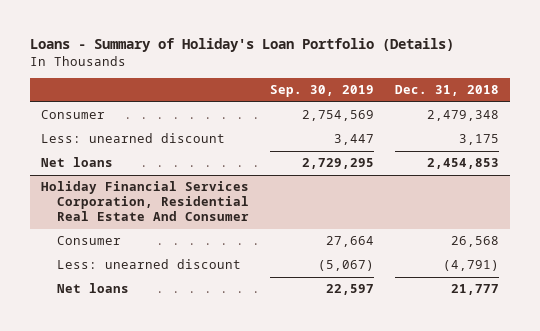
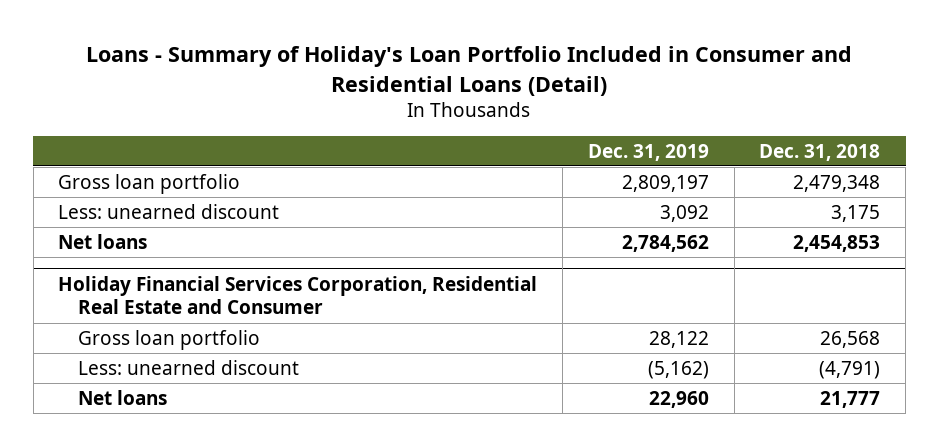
- Loans - Summary of Holiday's Loan Portfolio (Details)
+ Loans - Summary of Holiday's Loan Portfolio Included in Consumer and Residential Loans (Detail)
- | Sep. 30, 2019 | Dec. 31, 2018
+ | Dec. 31, 2019 | Dec. 31, 2018
- Consumer | 2,754,569 | 2,479,348
+ Gross loan portfolio | 2,809,197 | 2,479,348
- Holiday Financial Services Corporation, Residential Real Estate And Consumer
- Consumer | 27,664 | 26,568
+ Holiday Financial Services Corporation, Residential Real Estate and Consumer
+ Gross loan portfolio | 28,122 | 26,568

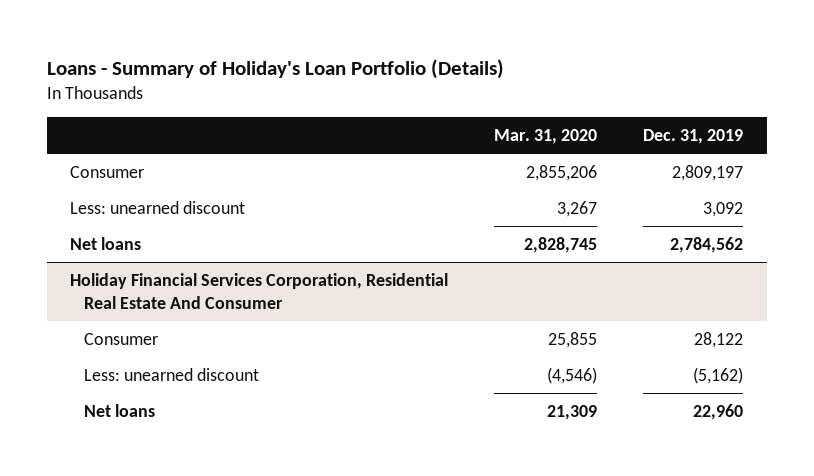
- Loans - Summary of Holiday's Loan Portfolio Included in Consumer and Residential Loans (Detail)
+ Loans - Summary of Holiday's Loan Portfolio (Details)
- | Dec. 31, 2019 | Dec. 31, 2018
+ | Mar. 31, 2020 | Dec. 31, 2019
- Gross loan portfolio | 2,809,197 | 2,479,348
+ Consumer | 2,855,206 | 2,809,197
- Holiday Financial Services Corporation, Residential Real Estate and Consumer
- Gross loan portfolio | 28,122 | 26,568
+ Holiday Financial Services Corporation, Residential Real Estate And Consumer
+ Consumer | 25,855 | 28,122

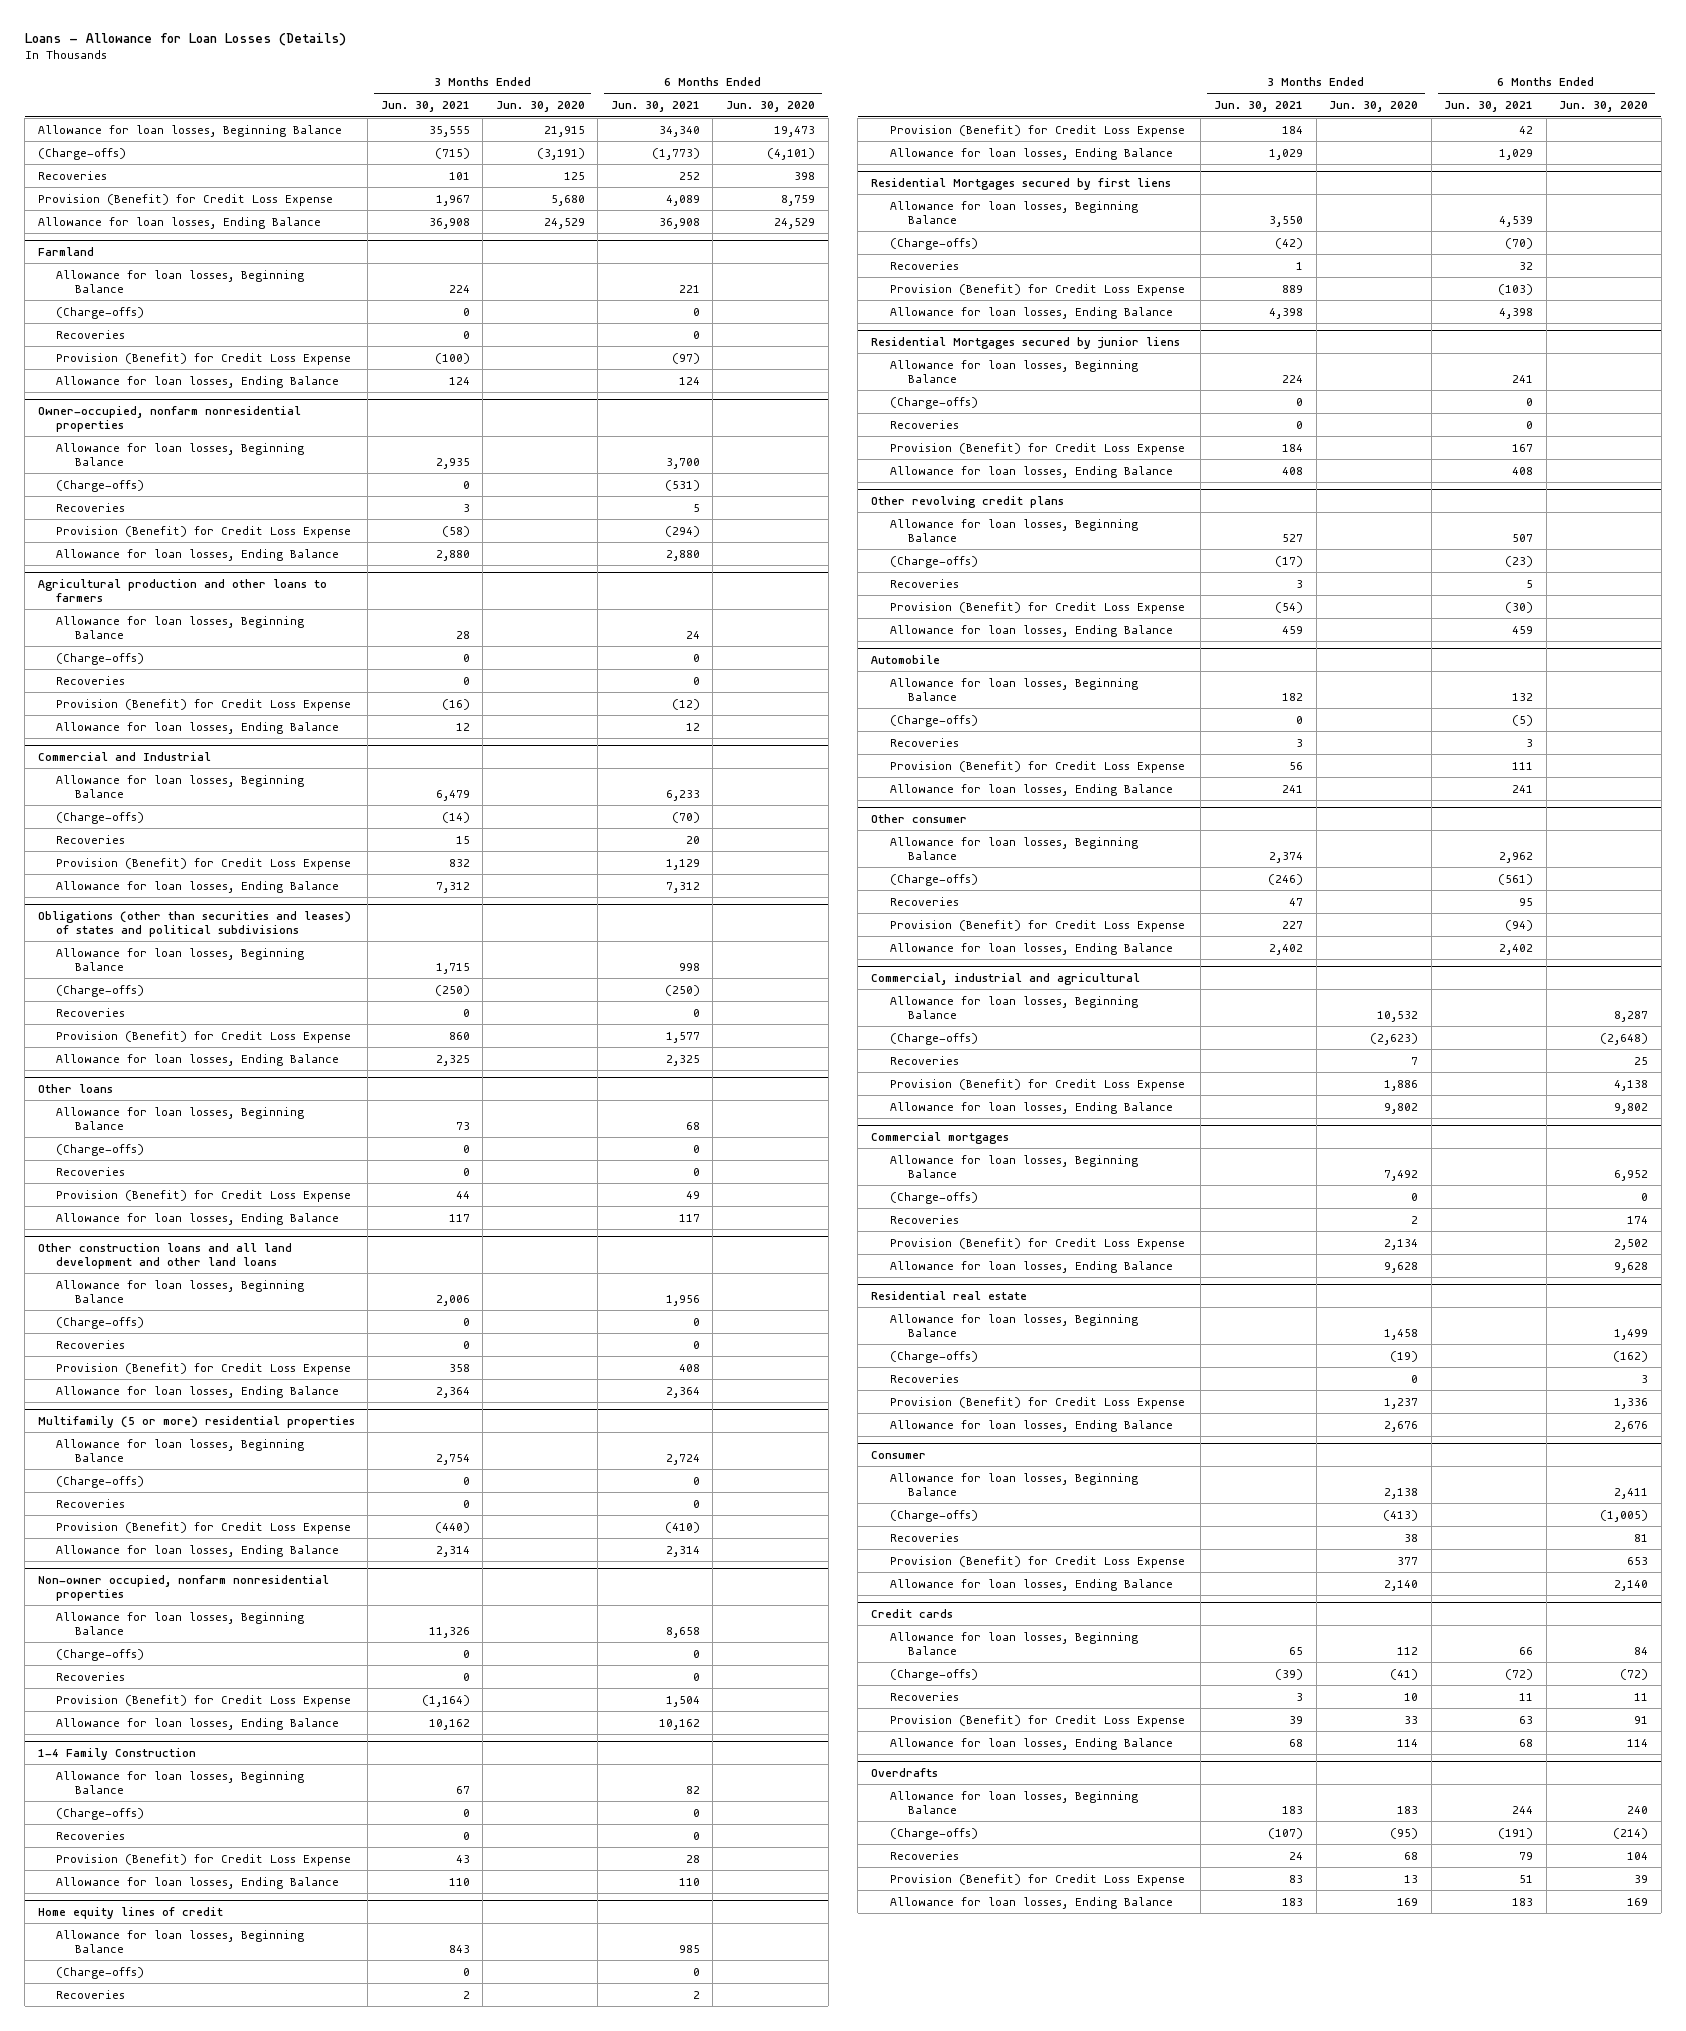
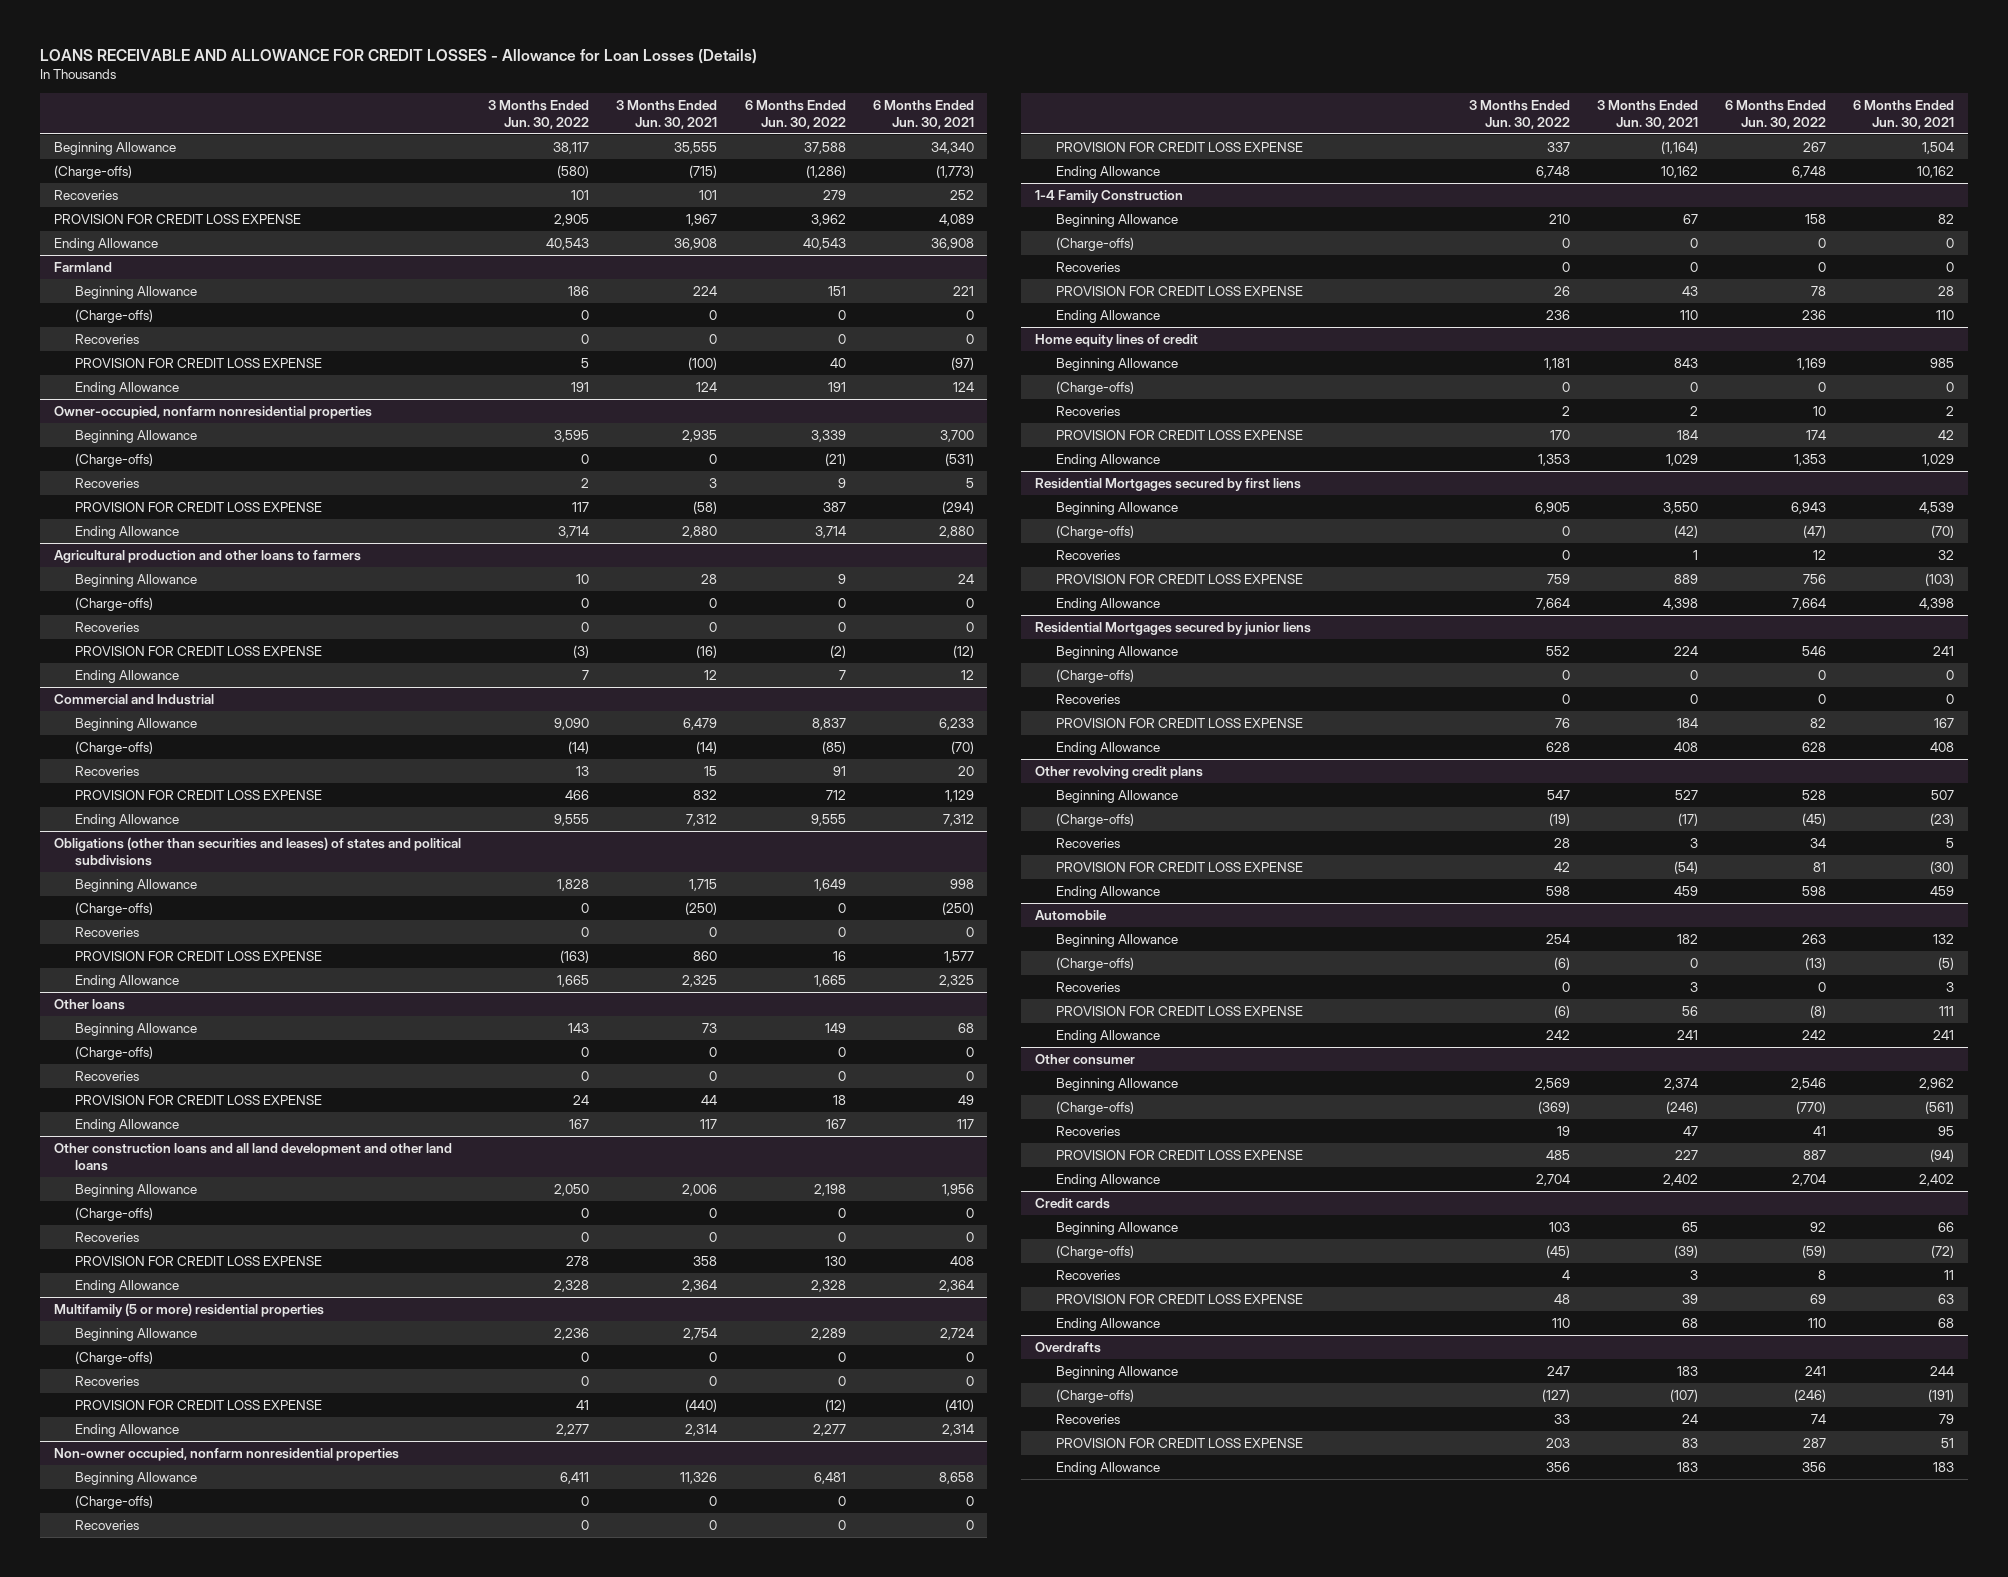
- Loans - Allowance for Loan Losses (Details)
+ LOANS RECEIVABLE AND ALLOWANCE FOR CREDIT LOSSES - Allowance for Loan Losses (Details)
- | 3 Months Ended Jun. 30, 2021 | 3 Months Ended Jun. 30, 2020 | 6 Months Ended Jun. 30, 2021 | 6 Months Ended Jun. 30, 2020
+ | 3 Months Ended Jun. 30, 2022 | 3 Months Ended Jun. 30, 2021 | 6 Months Ended Jun. 30, 2022 | 6 Months Ended Jun. 30, 2021
- Allowance for loan losses, Beginning Balance | 35,555 | 21,915 | 34,340 | 19,473
+ Beginning Allowance | 38,117 | 35,555 | 37,588 | 34,340
- Provision (Benefit) for Credit Loss Expense | 1,967 | 5,680 | 4,089 | 8,759
- Allowance for loan losses, Ending Balance | 36,908 | 24,529 | 36,908 | 24,529
+ PROVISION FOR CREDIT LOSS EXPENSE | 2,905 | 1,967 | 3,962 | 4,089
+ Ending Allowance | 40,543 | 36,908 | 40,543 | 36,908
@ Farmland
- Allowance for loan losses, Beginning Balance | 224 | | 221 |
+ Beginning Allowance | 186 | 224 | 151 | 221
- Provision (Benefit) for Credit Loss Expense | (100) | | (97) |
- Allowance for loan losses, Ending Balance | 124 | | 124 |
+ PROVISION FOR CREDIT LOSS EXPENSE | 5 | (100) | 40 | (97)
+ Ending Allowance | 191 | 124 | 191 | 124
@ Owner-occupied, nonfarm nonresidential properties
- Allowance for loan losses, Beginning Balance | 2,935 | | 3,700 |
+ Beginning Allowance | 3,595 | 2,935 | 3,339 | 3,700
- Provision (Benefit) for Credit Loss Expense | (58) | | (294) |
- Allowance for loan losses, Ending Balance | 2,880 | | 2,880 |
+ PROVISION FOR CREDIT LOSS EXPENSE | 117 | (58) | 387 | (294)
+ Ending Allowance | 3,714 | 2,880 | 3,714 | 2,880
@ Agricultural production and other loans to farmers
- Allowance for loan losses, Beginning Balance | 28 | | 24 |
+ Beginning Allowance | 10 | 28 | 9 | 24
- Provision (Benefit) for Credit Loss Expense | (16) | | (12) |
- Allowance for loan losses, Ending Balance | 12 | | 12 |
+ PROVISION FOR CREDIT LOSS EXPENSE | (3) | (16) | (2) | (12)
+ Ending Allowance | 7 | 12 | 7 | 12
@ Commercial and Industrial
- Allowance for loan losses, Beginning Balance | 6,479 | | 6,233 |
+ Beginning Allowance | 9,090 | 6,479 | 8,837 | 6,233
- Provision (Benefit) for Credit Loss Expense | 832 | | 1,129 |
- Allowance for loan losses, Ending Balance | 7,312 | | 7,312 |
+ PROVISION FOR CREDIT LOSS EXPENSE | 466 | 832 | 712 | 1,129
+ Ending Allowance | 9,555 | 7,312 | 9,555 | 7,312
@ Obligations (other than securities and leases) of states and political subdivisions
- Allowance for loan losses, Beginning Balance | 1,715 | | 998 |
+ Beginning Allowance | 1,828 | 1,715 | 1,649 | 998
- Provision (Benefit) for Credit Loss Expense | 860 | | 1,577 |
- Allowance for loan losses, Ending Balance | 2,325 | | 2,325 |
+ PROVISION FOR CREDIT LOSS EXPENSE | (163) | 860 | 16 | 1,577
+ Ending Allowance | 1,665 | 2,325 | 1,665 | 2,325
@ Other loans
- Allowance for loan losses, Beginning Balance | 73 | | 68 |
+ Beginning Allowance | 143 | 73 | 149 | 68
- Provision (Benefit) for Credit Loss Expense | 44 | | 49 |
- Allowance for loan losses, Ending Balance | 117 | | 117 |
+ PROVISION FOR CREDIT LOSS EXPENSE | 24 | 44 | 18 | 49
+ Ending Allowance | 167 | 117 | 167 | 117
@ Other construction loans and all land development and other land loans
- Allowance for loan losses, Beginning Balance | 2,006 | | 1,956 |
+ Beginning Allowance | 2,050 | 2,006 | 2,198 | 1,956
- Provision (Benefit) for Credit Loss Expense | 358 | | 408 |
- Allowance for loan losses, Ending Balance | 2,364 | | 2,364 |
+ PROVISION FOR CREDIT LOSS EXPENSE | 278 | 358 | 130 | 408
+ Ending Allowance | 2,328 | 2,364 | 2,328 | 2,364
@ Multifamily (5 or more) residential properties
- Allowance for loan losses, Beginning Balance | 2,754 | | 2,724 |
+ Beginning Allowance | 2,236 | 2,754 | 2,289 | 2,724
- Provision (Benefit) for Credit Loss Expense | (440) | | (410) |
- Allowance for loan losses, Ending Balance | 2,314 | | 2,314 |
+ PROVISION FOR CREDIT LOSS EXPENSE | 41 | (440) | (12) | (410)
+ Ending Allowance | 2,277 | 2,314 | 2,277 | 2,314
@ Non-owner occupied, nonfarm nonresidential properties
- Allowance for loan losses, Beginning Balance | 11,326 | | 8,658 |
+ Beginning Allowance | 6,411 | 11,326 | 6,481 | 8,658
- Provision (Benefit) for Credit Loss Expense | (1,164) | | 1,504 |
- Allowance for loan losses, Ending Balance | 10,162 | | 10,162 |
+ PROVISION FOR CREDIT LOSS EXPENSE | 337 | (1,164) | 267 | 1,504
+ Ending Allowance | 6,748 | 10,162 | 6,748 | 10,162
@ 1-4 Family Construction
- Allowance for loan losses, Beginning Balance | 67 | | 82 |
+ Beginning Allowance | 210 | 67 | 158 | 82
- Provision (Benefit) for Credit Loss Expense | 43 | | 28 |
- Allowance for loan losses, Ending Balance | 110 | | 110 |
+ PROVISION FOR CREDIT LOSS EXPENSE | 26 | 43 | 78 | 28
+ Ending Allowance | 236 | 110 | 236 | 110
@ Home equity lines of credit
- Allowance for loan losses, Beginning Balance | 843 | | 985 |
+ Beginning Allowance | 1,181 | 843 | 1,169 | 985
- Provision (Benefit) for Credit Loss Expense | 184 | | 42 |
- Allowance for loan losses, Ending Balance | 1,029 | | 1,029 |
+ PROVISION FOR CREDIT LOSS EXPENSE | 170 | 184 | 174 | 42
+ Ending Allowance | 1,353 | 1,029 | 1,353 | 1,029
@ Residential Mortgages secured by first liens
- Allowance for loan losses, Beginning Balance | 3,550 | | 4,539 |
+ Beginning Allowance | 6,905 | 3,550 | 6,943 | 4,539
- Provision (Benefit) for Credit Loss Expense | 889 | | (103) |
- Allowance for loan losses, Ending Balance | 4,398 | | 4,398 |
+ PROVISION FOR CREDIT LOSS EXPENSE | 759 | 889 | 756 | (103)
+ Ending Allowance | 7,664 | 4,398 | 7,664 | 4,398
@ Residential Mortgages secured by junior liens
- Allowance for loan losses, Beginning Balance | 224 | | 241 |
+ Beginning Allowance | 552 | 224 | 546 | 241
- Provision (Benefit) for Credit Loss Expense | 184 | | 167 |
- Allowance for loan losses, Ending Balance | 408 | | 408 |
+ PROVISION FOR CREDIT LOSS EXPENSE | 76 | 184 | 82 | 167
+ Ending Allowance | 628 | 408 | 628 | 408
@ Other revolving credit plans
- Allowance for loan losses, Beginning Balance | 527 | | 507 |
+ Beginning Allowance | 547 | 527 | 528 | 507
- Provision (Benefit) for Credit Loss Expense | (54) | | (30) |
- Allowance for loan losses, Ending Balance | 459 | | 459 |
+ PROVISION FOR CREDIT LOSS EXPENSE | 42 | (54) | 81 | (30)
+ Ending Allowance | 598 | 459 | 598 | 459
@ Automobile
- Allowance for loan losses, Beginning Balance | 182 | | 132 |
+ Beginning Allowance | 254 | 182 | 263 | 132
- Provision (Benefit) for Credit Loss Expense | 56 | | 111 |
- Allowance for loan losses, Ending Balance | 241 | | 241 |
+ PROVISION FOR CREDIT LOSS EXPENSE | (6) | 56 | (8) | 111
+ Ending Allowance | 242 | 241 | 242 | 241
@ Other consumer
- Allowance for loan losses, Beginning Balance | 2,374 | | 2,962 |
+ Beginning Allowance | 2,569 | 2,374 | 2,546 | 2,962
- Provision (Benefit) for Credit Loss Expense | 227 | | (94) |
- Allowance for loan losses, Ending Balance | 2,402 | | 2,402 |
- Commercial, industrial and agricultural
- Allowance for loan losses, Beginning Balance | | 10,532 | | 8,287
- (Charge-offs) | | (2,623) | | (2,648)
- Recoveries | | 7 | | 25
- Provision (Benefit) for Credit Loss Expense | | 1,886 | | 4,138
- Allowance for loan losses, Ending Balance | | 9,802 | | 9,802
- Commercial mortgages
- Allowance for loan losses, Beginning Balance | | 7,492 | | 6,952
- (Charge-offs) | | 0 | | 0
- Recoveries | | 2 | | 174
- Provision (Benefit) for Credit Loss Expense | | 2,134 | | 2,502
- Allowance for loan losses, Ending Balance | | 9,628 | | 9,628
- Residential real estate
- Allowance for loan losses, Beginning Balance | | 1,458 | | 1,499
- (Charge-offs) | | (19) | | (162)
- Recoveries | | 0 | | 3
- Provision (Benefit) for Credit Loss Expense | | 1,237 | | 1,336
- Allowance for loan losses, Ending Balance | | 2,676 | | 2,676
- Consumer
- Allowance for loan losses, Beginning Balance | | 2,138 | | 2,411
- (Charge-offs) | | (413) | | (1,005)
- Recoveries | | 38 | | 81
- Provision (Benefit) for Credit Loss Expense | | 377 | | 653
- Allowance for loan losses, Ending Balance | | 2,140 | | 2,140
@ Other consumer
+ PROVISION FOR CREDIT LOSS EXPENSE | 485 | 227 | 887 | (94)
+ Ending Allowance | 2,704 | 2,402 | 2,704 | 2,402
@ Credit cards
- Allowance for loan losses, Beginning Balance | 65 | 112 | 66 | 84
+ Beginning Allowance | 103 | 65 | 92 | 66
- Provision (Benefit) for Credit Loss Expense | 39 | 33 | 63 | 91
- Allowance for loan losses, Ending Balance | 68 | 114 | 68 | 114
+ PROVISION FOR CREDIT LOSS EXPENSE | 48 | 39 | 69 | 63
+ Ending Allowance | 110 | 68 | 110 | 68
@ Overdrafts
- Allowance for loan losses, Beginning Balance | 183 | 183 | 244 | 240
+ Beginning Allowance | 247 | 183 | 241 | 244
- Provision (Benefit) for Credit Loss Expense | 83 | 13 | 51 | 39
- Allowance for loan losses, Ending Balance | 183 | 169 | 183 | 169
+ PROVISION FOR CREDIT LOSS EXPENSE | 203 | 83 | 287 | 51
+ Ending Allowance | 356 | 183 | 356 | 183

